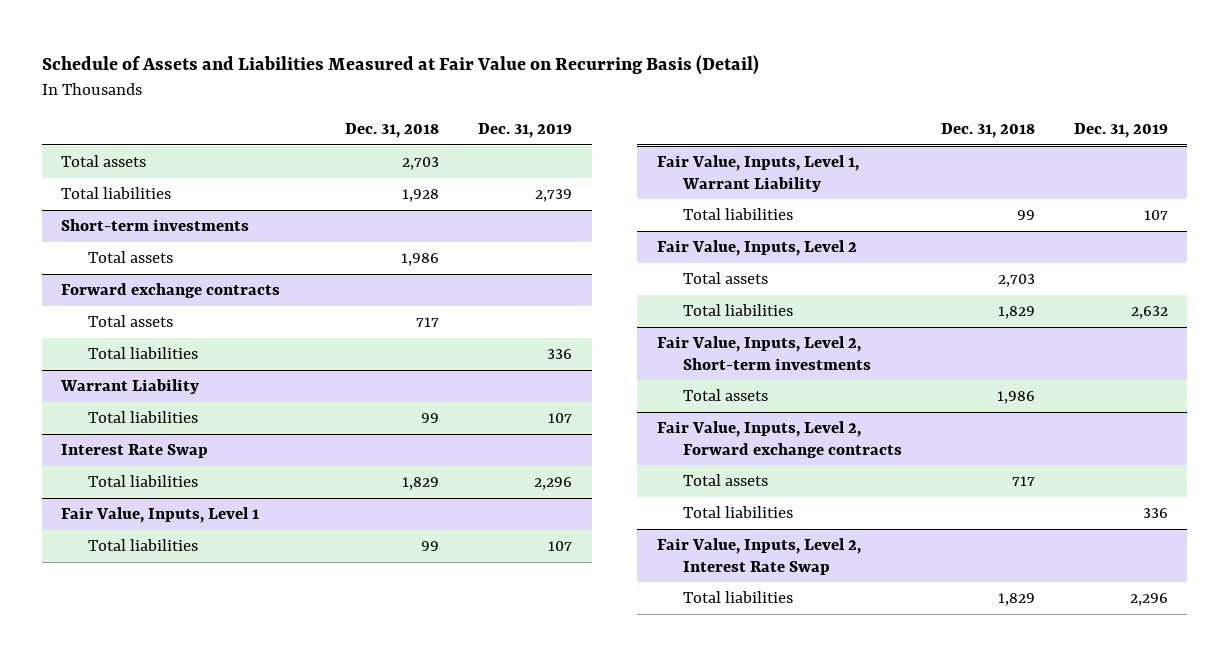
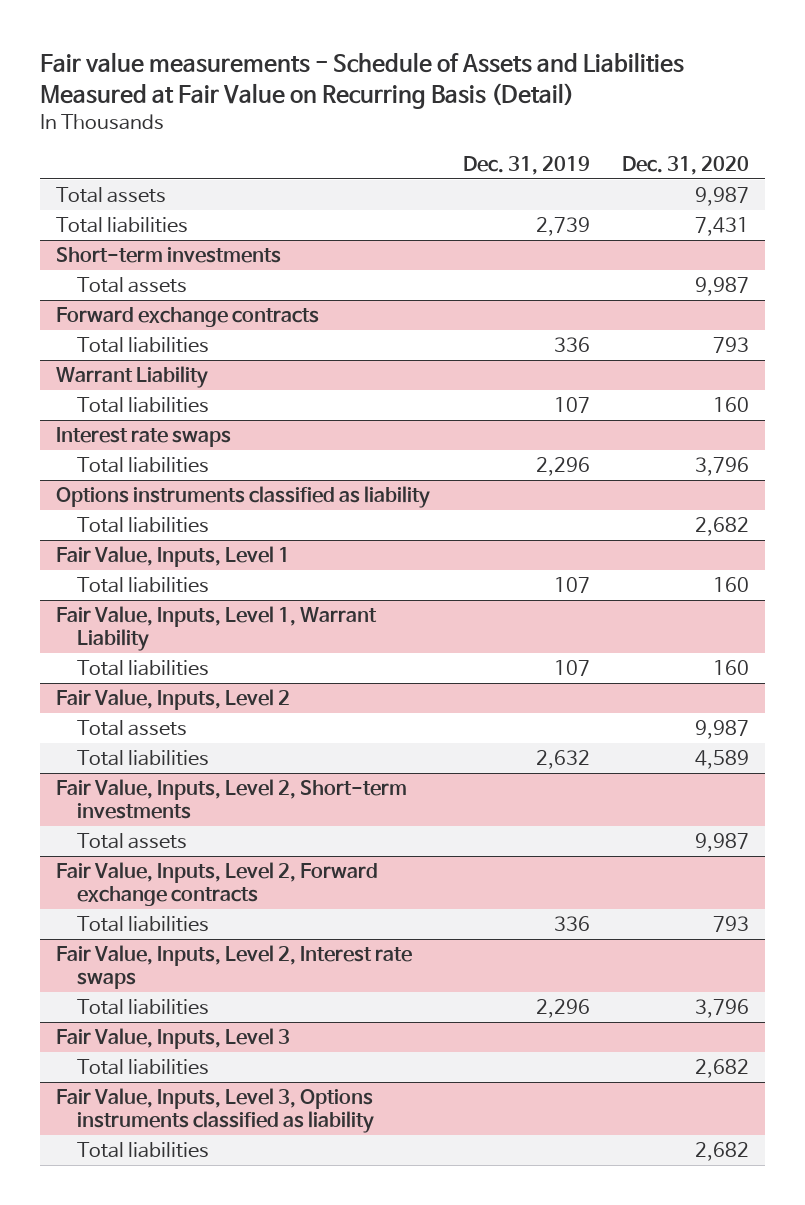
- Schedule of Assets and Liabilities Measured at Fair Value on Recurring Basis (Detail)
+ Fair value measurements - Schedule of Assets and Liabilities Measured at Fair Value on Recurring Basis (Detail)
- | Dec. 31, 2018 | Dec. 31, 2019
+ | Dec. 31, 2019 | Dec. 31, 2020
@ Forward exchange contracts
- Total assets | 717 |
- Interest Rate Swap
+ Interest rate swaps
+ Options instruments classified as liability
+ Total liabilities | | 2,682
@ Fair Value, Inputs, Level 2, Forward exchange contracts
- Total assets | 717 |
- Fair Value, Inputs, Level 2, Interest Rate Swap
+ Fair Value, Inputs, Level 2, Interest rate swaps
+ Fair Value, Inputs, Level 3
+ Total liabilities | | 2,682
+ Fair Value, Inputs, Level 3, Options instruments classified as liability
+ Total liabilities | | 2,682

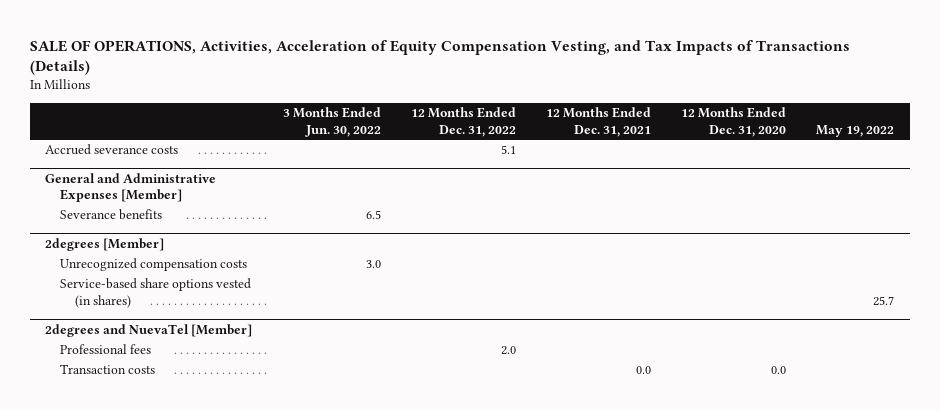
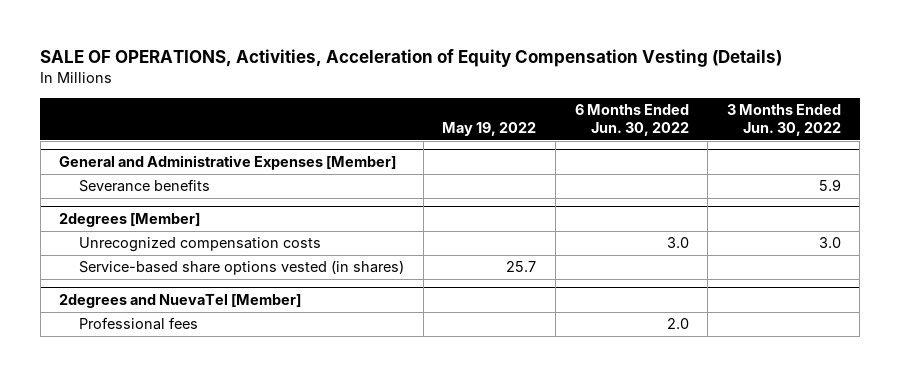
- SALE OF OPERATIONS, Activities, Acceleration of Equity Compensation Vesting, and Tax Impacts of Transactions (Details)
+ SALE OF OPERATIONS, Activities, Acceleration of Equity Compensation Vesting (Details)
- | 3 Months Ended Jun. 30, 2022 | 12 Months Ended Dec. 31, 2022 | 12 Months Ended Dec. 31, 2021 | 12 Months Ended Dec. 31, 2020 | May 19, 2022
+ | May 19, 2022 | 6 Months Ended Jun. 30, 2022 | 3 Months Ended Jun. 30, 2022
- Accrued severance costs | | 5.1 | | |
@ General and Administrative Expenses [Member]
- Severance benefits | 6.5 | | | |
+ Severance benefits | | | 5.9
@ 2degrees and NuevaTel [Member]
- Transaction costs | | | 0.0 | 0.0 |

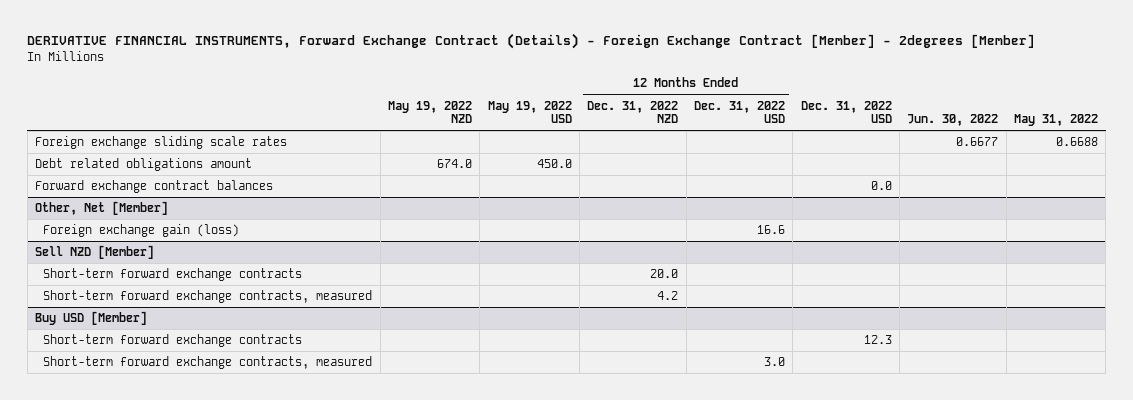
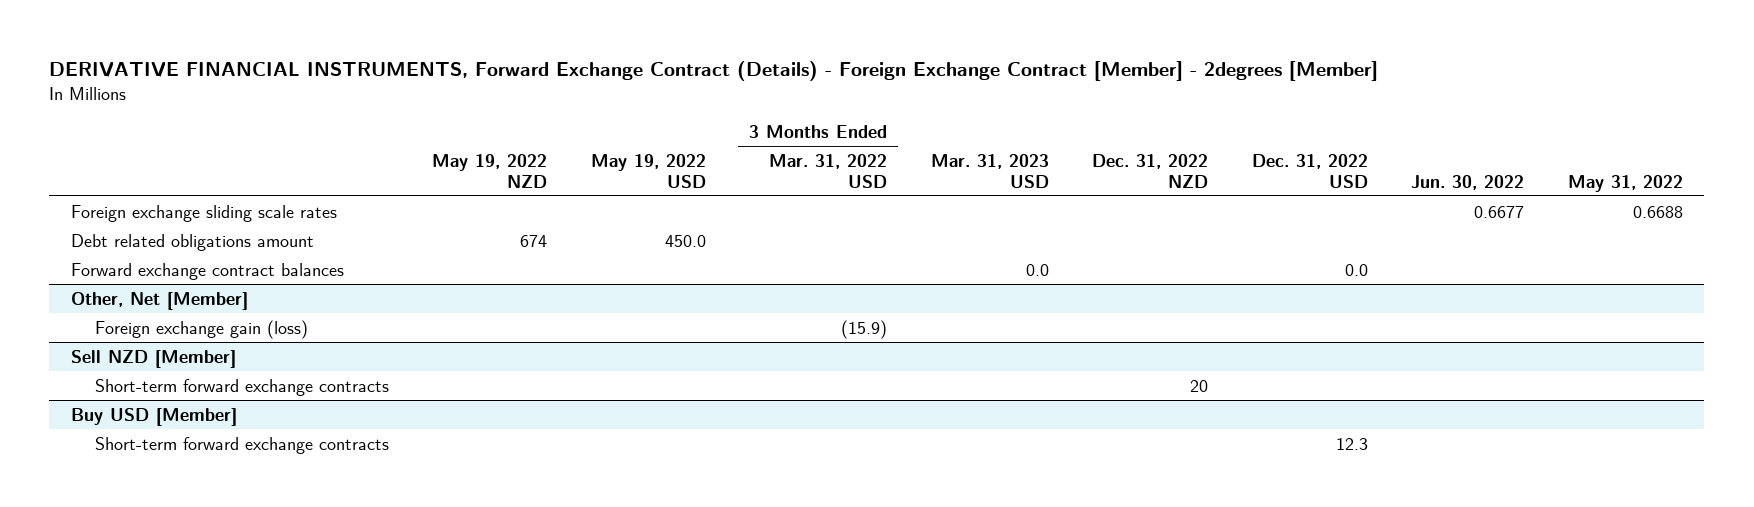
- | May 19, 2022 NZD | May 19, 2022 USD | 12 Months Ended Dec. 31, 2022 NZD | 12 Months Ended Dec. 31, 2022 USD | Dec. 31, 2022 USD | Jun. 30, 2022 | May 31, 2022
+ | May 19, 2022 NZD | May 19, 2022 USD | 3 Months Ended Mar. 31, 2022 USD | Mar. 31, 2023 USD | Dec. 31, 2022 NZD | Dec. 31, 2022 USD | Jun. 30, 2022 | May 31, 2022
- Debt related obligations amount | 674.0 | 450.0 | | | | |
+ Debt related obligations amount | 674 | 450.0 | | | | | |
@ Sell NZD [Member]
- Short-term forward exchange contracts, measured | | | 4.2 | | | |
@ Buy USD [Member]
- Short-term forward exchange contracts, measured | | | | 3.0 | | |

